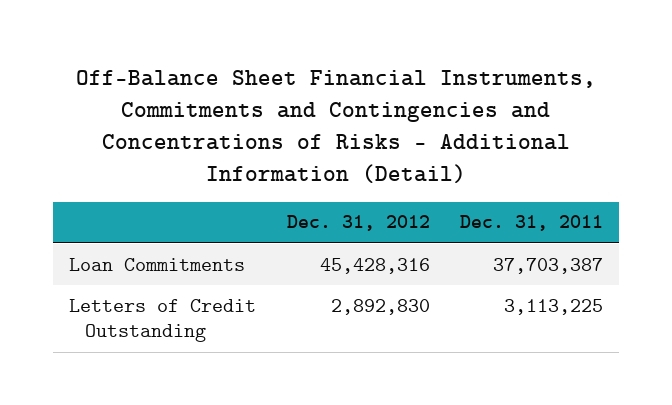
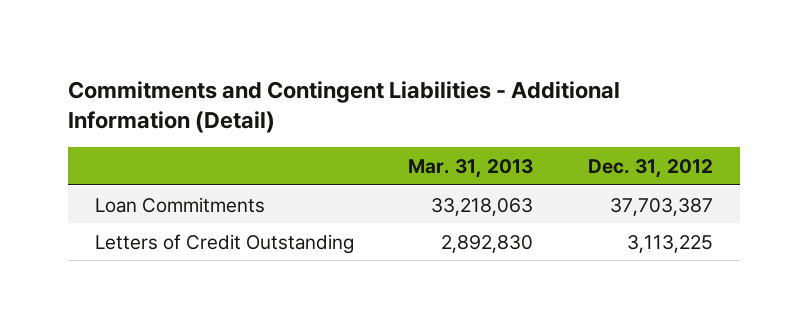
- Off-Balance Sheet Financial Instruments, Commitments and Contingencies and Concentrations of Risks - Additional Information (Detail)
+ Commitments and Contingent Liabilities - Additional Information (Detail)
- | Dec. 31, 2012 | Dec. 31, 2011
+ | Mar. 31, 2013 | Dec. 31, 2012
- Loan Commitments | 45,428,316 | 37,703,387
- Letters of Credit Outstanding | 2,892,830 | 3,113,225
+ Loan Commitments | 33,218,063 | 37,703,387
+ Letters of Credit Outstanding | 2,892,830 | 3,113,225

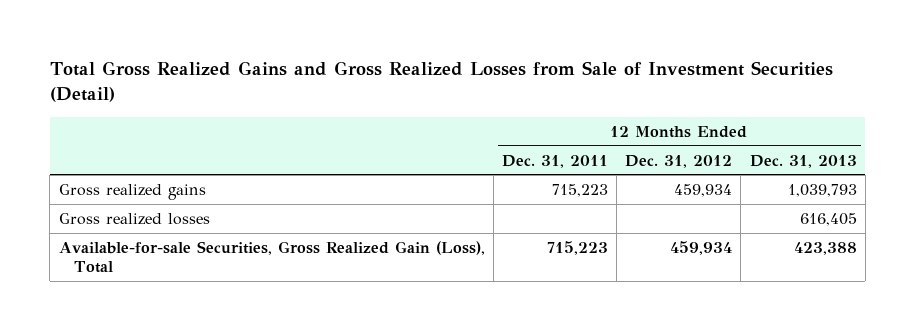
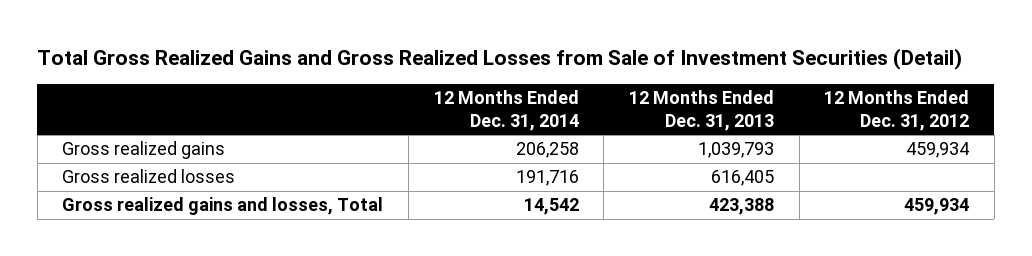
- | 12 Months Ended Dec. 31, 2011 | 12 Months Ended Dec. 31, 2012 | 12 Months Ended Dec. 31, 2013
+ | 12 Months Ended Dec. 31, 2014 | 12 Months Ended Dec. 31, 2013 | 12 Months Ended Dec. 31, 2012
- Available-for-sale Securities, Gross Realized Gain (Loss), Total | 715,223 | 459,934 | 423,388
+ Gross realized gains and losses, Total | 14,542 | 423,388 | 459,934

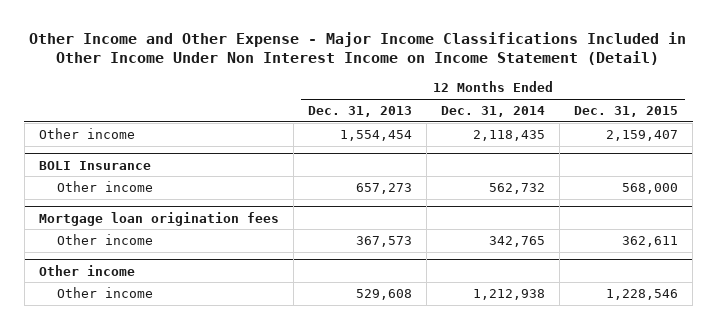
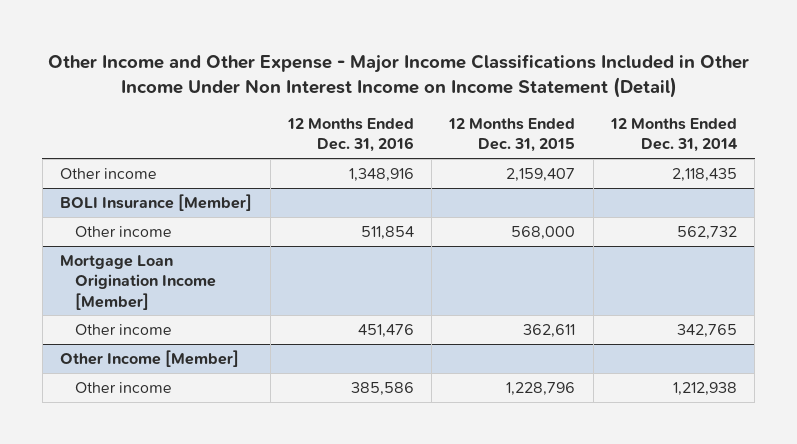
- | 12 Months Ended Dec. 31, 2013 | 12 Months Ended Dec. 31, 2014 | 12 Months Ended Dec. 31, 2015
+ | 12 Months Ended Dec. 31, 2016 | 12 Months Ended Dec. 31, 2015 | 12 Months Ended Dec. 31, 2014
- BOLI Insurance
+ BOLI Insurance [Member]
- Mortgage loan origination fees
+ Mortgage Loan Origination Income [Member]
- Other income
- Other income | 529,608 | 1,212,938 | 1,228,546
+ Other Income [Member]
+ Other income | 385,586 | 1,228,796 | 1,212,938

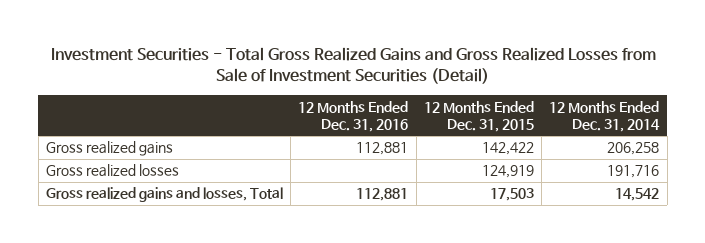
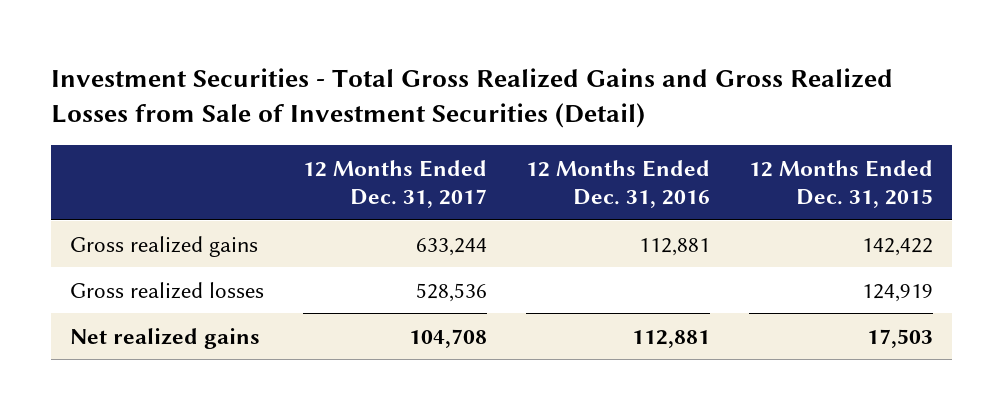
- | 12 Months Ended Dec. 31, 2016 | 12 Months Ended Dec. 31, 2015 | 12 Months Ended Dec. 31, 2014
+ | 12 Months Ended Dec. 31, 2017 | 12 Months Ended Dec. 31, 2016 | 12 Months Ended Dec. 31, 2015
- Gross realized gains and losses, Total | 112,881 | 17,503 | 14,542
+ Net realized gains | 104,708 | 112,881 | 17,503

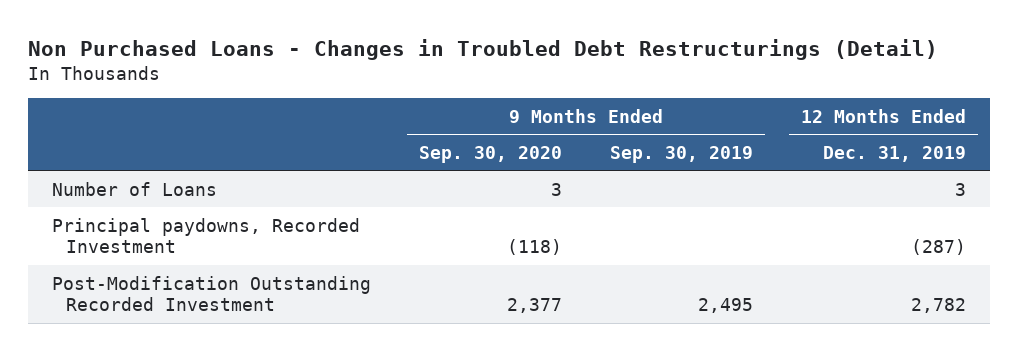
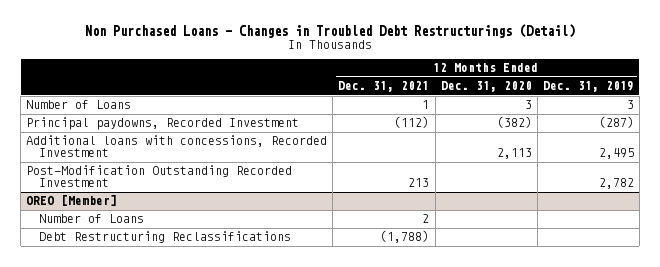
- | 9 Months Ended Sep. 30, 2020 | 9 Months Ended Sep. 30, 2019 | 12 Months Ended Dec. 31, 2019
+ | 12 Months Ended Dec. 31, 2021 | 12 Months Ended Dec. 31, 2020 | 12 Months Ended Dec. 31, 2019
+ Additional loans with concessions, Recorded Investment | | 2,113 | 2,495
+ OREO [Member]
+ Number of Loans | 2 | |
+ Debt Restructuring Reclassifications | (1,788) | |

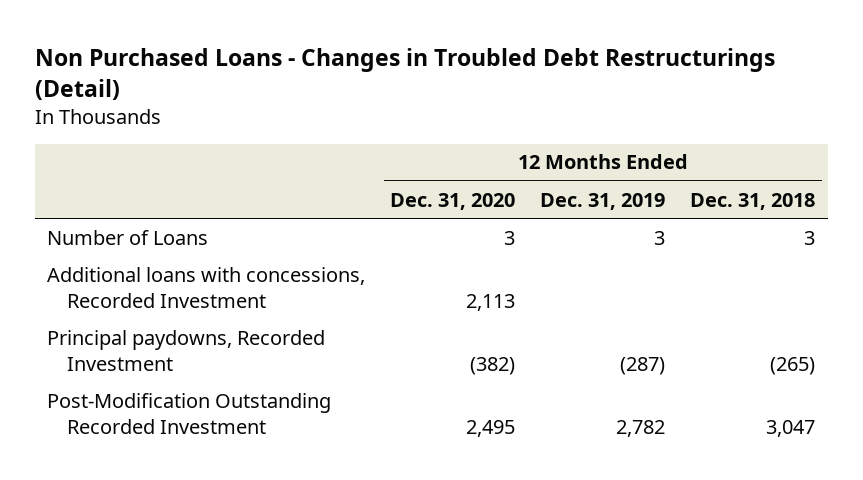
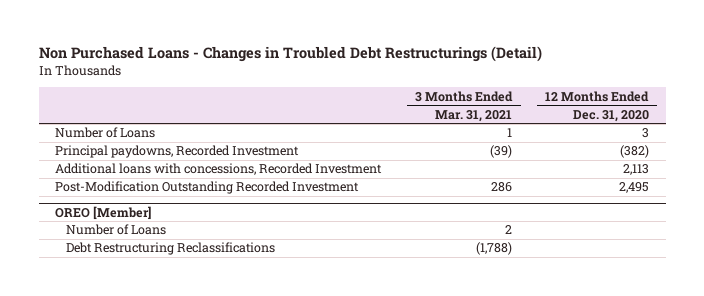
- | 12 Months Ended Dec. 31, 2020 | 12 Months Ended Dec. 31, 2019 | 12 Months Ended Dec. 31, 2018
+ | 3 Months Ended Mar. 31, 2021 | 12 Months Ended Dec. 31, 2020
moved down: Additional loans with concessions, Recorded Investment | | 2,113
+ OREO [Member]
+ Number of Loans | 2 |
+ Debt Restructuring Reclassifications | (1,788) |

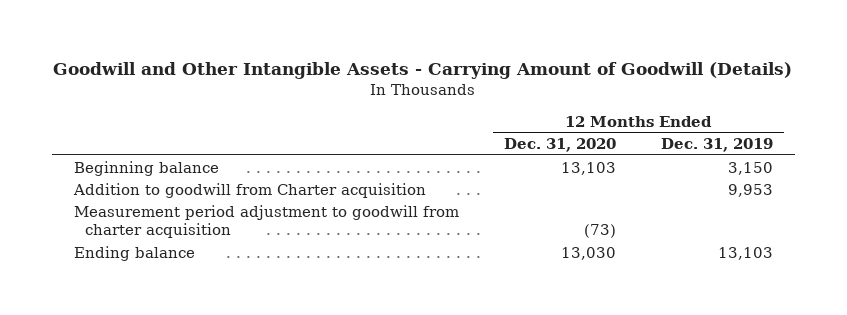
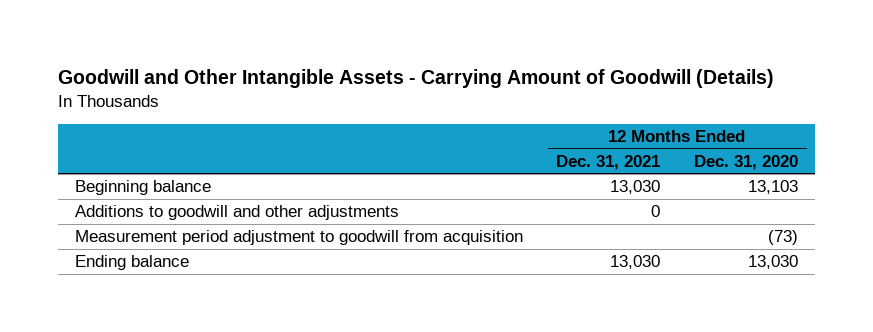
- | 12 Months Ended Dec. 31, 2020 | 12 Months Ended Dec. 31, 2019
+ | 12 Months Ended Dec. 31, 2021 | 12 Months Ended Dec. 31, 2020
- Addition to goodwill from Charter acquisition | | 9,953
- Measurement period adjustment to goodwill from charter acquisition | (73) |
+ Additions to goodwill and other adjustments | 0 |
+ Measurement period adjustment to goodwill from acquisition | | (73)

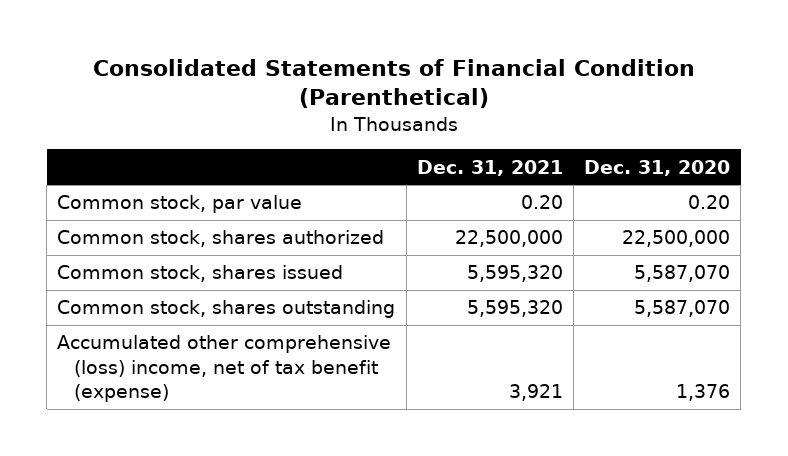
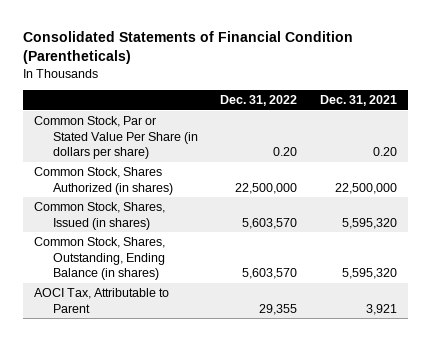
- Consolidated Statements of Financial Condition (Parenthetical)
+ Consolidated Statements of Financial Condition (Parentheticals)
- | Dec. 31, 2021 | Dec. 31, 2020
+ | Dec. 31, 2022 | Dec. 31, 2021
- Common stock, par value | 0.20 | 0.20
- Common stock, shares authorized | 22,500,000 | 22,500,000
- Common stock, shares issued | 5,595,320 | 5,587,070
- Common stock, shares outstanding | 5,595,320 | 5,587,070
- Accumulated other comprehensive (loss) income, net of tax benefit (expense) | 3,921 | 1,376
+ Common Stock, Par or Stated Value Per Share (in dollars per share) | 0.20 | 0.20
+ Common Stock, Shares Authorized (in shares) | 22,500,000 | 22,500,000
+ Common Stock, Shares, Issued (in shares) | 5,603,570 | 5,595,320
+ Common Stock, Shares, Outstanding, Ending Balance (in shares) | 5,603,570 | 5,595,320
+ AOCI Tax, Attributable to Parent | 29,355 | 3,921

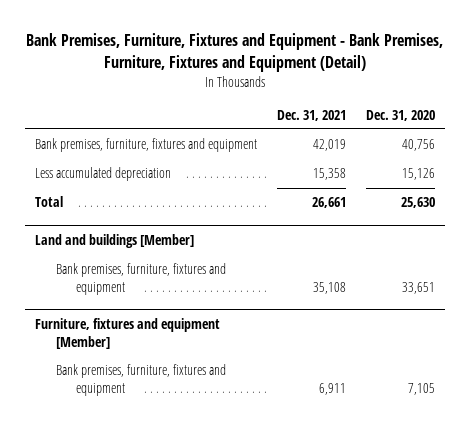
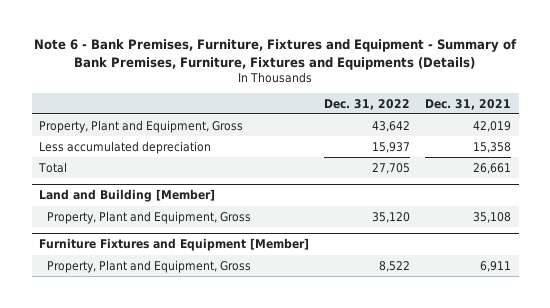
- Bank Premises, Furniture, Fixtures and Equipment - Bank Premises, Furniture, Fixtures and Equipment (Detail)
+ Note 6 - Bank Premises, Furniture, Fixtures and Equipment - Summary of Bank Premises, Furniture, Fixtures and Equipments (Details)
- | Dec. 31, 2021 | Dec. 31, 2020
+ | Dec. 31, 2022 | Dec. 31, 2021
- Bank premises, furniture, fixtures and equipment | 42,019 | 40,756
+ Property, Plant and Equipment, Gross | 43,642 | 42,019
- Land and buildings [Member]
- Bank premises, furniture, fixtures and equipment | 35,108 | 33,651
- Furniture, fixtures and equipment [Member]
- Bank premises, furniture, fixtures and equipment | 6,911 | 7,105
+ Land and Building [Member]
+ Property, Plant and Equipment, Gross | 35,120 | 35,108
+ Furniture Fixtures and Equipment [Member]
+ Property, Plant and Equipment, Gross | 8,522 | 6,911

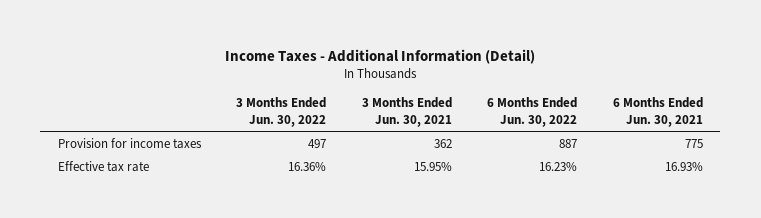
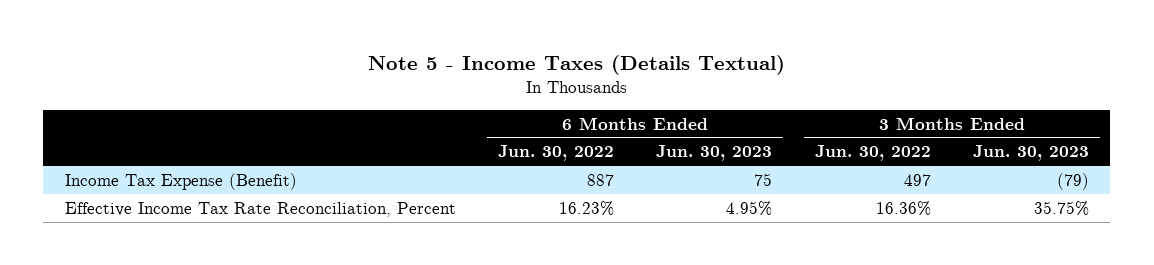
- Income Taxes - Additional Information (Detail)
+ Note 5 - Income Taxes (Details Textual)
- | 3 Months Ended Jun. 30, 2022 | 3 Months Ended Jun. 30, 2021 | 6 Months Ended Jun. 30, 2022 | 6 Months Ended Jun. 30, 2021
+ | 6 Months Ended Jun. 30, 2022 | 6 Months Ended Jun. 30, 2023 | 3 Months Ended Jun. 30, 2022 | 3 Months Ended Jun. 30, 2023
- Provision for income taxes | 497 | 362 | 887 | 775
- Effective tax rate | 16.36% | 15.95% | 16.23% | 16.93%
+ Income Tax Expense (Benefit) | 887 | 75 | 497 | (79)
+ Effective Income Tax Rate Reconciliation, Percent | 16.23% | 4.95% | 16.36% | 35.75%

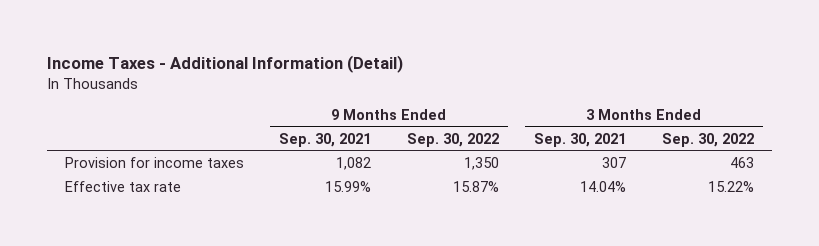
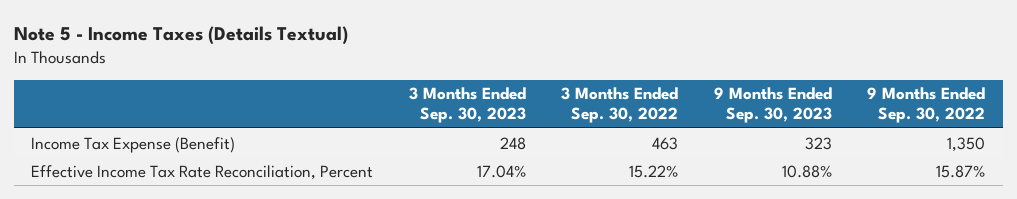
- Income Taxes - Additional Information (Detail)
+ Note 5 - Income Taxes (Details Textual)
- | 9 Months Ended Sep. 30, 2021 | 9 Months Ended Sep. 30, 2022 | 3 Months Ended Sep. 30, 2021 | 3 Months Ended Sep. 30, 2022
+ | 3 Months Ended Sep. 30, 2023 | 3 Months Ended Sep. 30, 2022 | 9 Months Ended Sep. 30, 2023 | 9 Months Ended Sep. 30, 2022
- Provision for income taxes | 1,082 | 1,350 | 307 | 463
- Effective tax rate | 15.99% | 15.87% | 14.04% | 15.22%
+ Income Tax Expense (Benefit) | 248 | 463 | 323 | 1,350
+ Effective Income Tax Rate Reconciliation, Percent | 17.04% | 15.22% | 10.88% | 15.87%

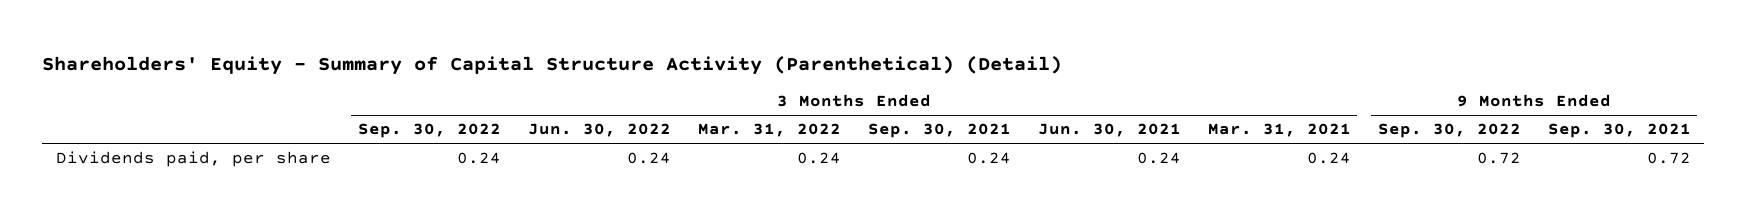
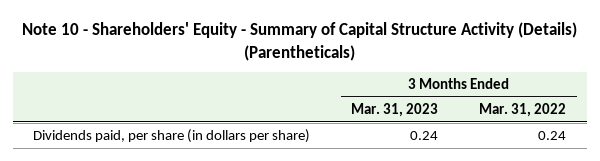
- Shareholders' Equity - Summary of Capital Structure Activity (Parenthetical) (Detail)
+ Note 10 - Shareholders' Equity - Summary of Capital Structure Activity (Details) (Parentheticals)
- | 3 Months Ended Sep. 30, 2022 | 3 Months Ended Jun. 30, 2022 | 3 Months Ended Mar. 31, 2022 | 3 Months Ended Sep. 30, 2021 | 3 Months Ended Jun. 30, 2021 | 3 Months Ended Mar. 31, 2021 | 9 Months Ended Sep. 30, 2022 | 9 Months Ended Sep. 30, 2021
+ | 3 Months Ended Mar. 31, 2023 | 3 Months Ended Mar. 31, 2022
- Dividends paid, per share | 0.24 | 0.24 | 0.24 | 0.24 | 0.24 | 0.24 | 0.72 | 0.72
+ Dividends paid, per share (in dollars per share) | 0.24 | 0.24

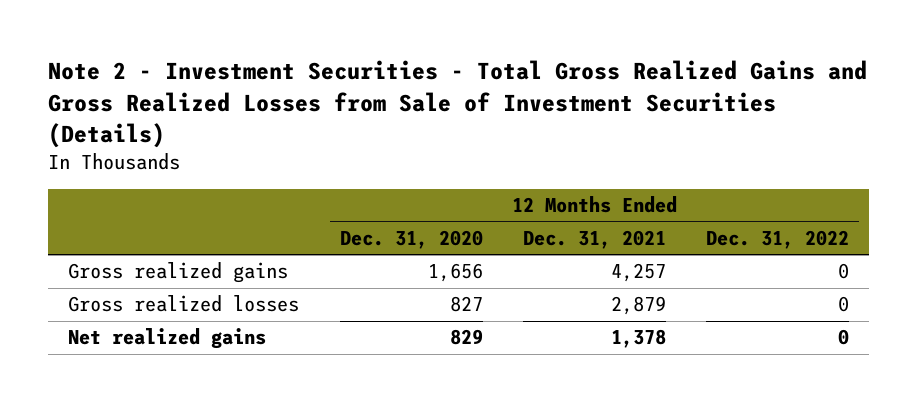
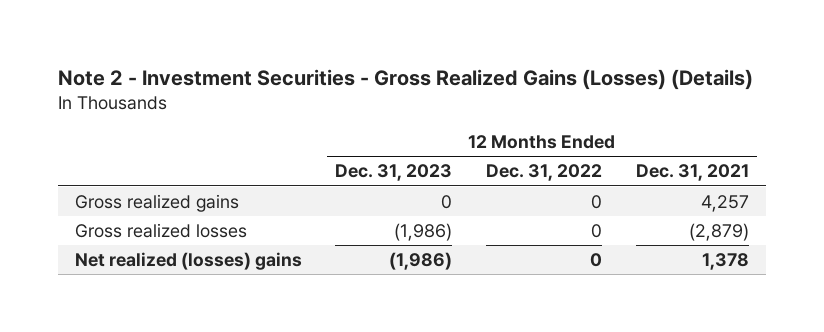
- Note 2 - Investment Securities - Total Gross Realized Gains and Gross Realized Losses from Sale of Investment Securities (Details)
+ Note 2 - Investment Securities - Gross Realized Gains (Losses) (Details)
- | 12 Months Ended Dec. 31, 2020 | 12 Months Ended Dec. 31, 2021 | 12 Months Ended Dec. 31, 2022
+ | 12 Months Ended Dec. 31, 2023 | 12 Months Ended Dec. 31, 2022 | 12 Months Ended Dec. 31, 2021
- Gross realized losses | 827 | 2,879 | 0
- Net realized gains | 829 | 1,378 | 0
+ Gross realized losses | (1,986) | 0 | (2,879)
+ Net realized (losses) gains | (1,986) | 0 | 1,378

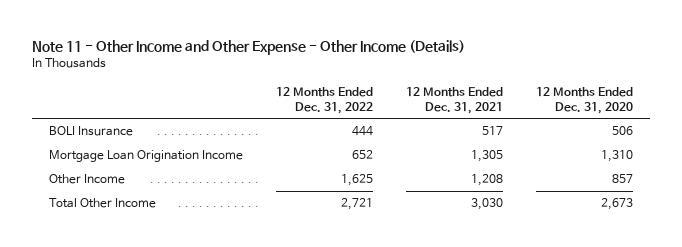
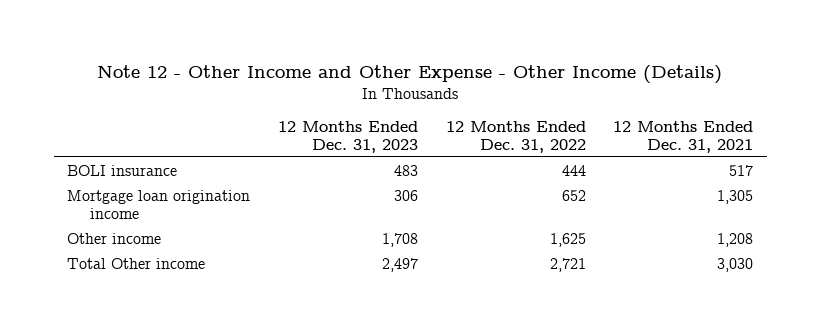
- Note 11 - Other Income and Other Expense - Other Income (Details)
+ Note 12 - Other Income and Other Expense - Other Income (Details)
- | 12 Months Ended Dec. 31, 2022 | 12 Months Ended Dec. 31, 2021 | 12 Months Ended Dec. 31, 2020
+ | 12 Months Ended Dec. 31, 2023 | 12 Months Ended Dec. 31, 2022 | 12 Months Ended Dec. 31, 2021
- BOLI Insurance | 444 | 517 | 506
- Mortgage Loan Origination Income | 652 | 1,305 | 1,310
- Other Income | 1,625 | 1,208 | 857
- Total Other Income | 2,721 | 3,030 | 2,673
+ BOLI insurance | 483 | 444 | 517
+ Mortgage loan origination income | 306 | 652 | 1,305
+ Other income | 1,708 | 1,625 | 1,208
+ Total Other income | 2,497 | 2,721 | 3,030

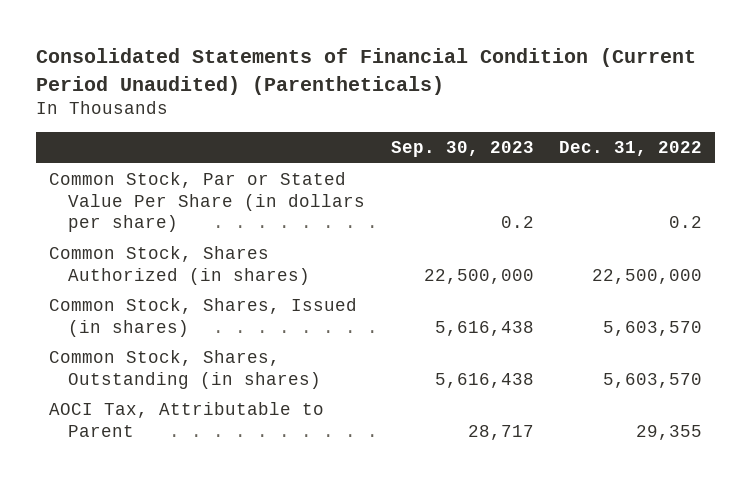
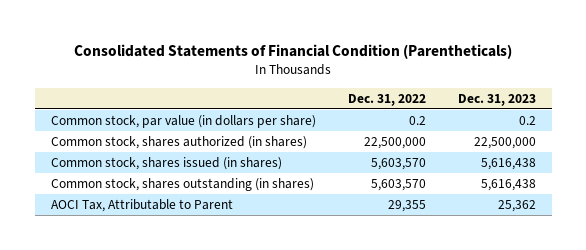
- Consolidated Statements of Financial Condition (Current Period Unaudited) (Parentheticals)
+ Consolidated Statements of Financial Condition (Parentheticals)
- | Sep. 30, 2023 | Dec. 31, 2022
+ | Dec. 31, 2022 | Dec. 31, 2023
- Common Stock, Par or Stated Value Per Share (in dollars per share) | 0.2 | 0.2
- Common Stock, Shares Authorized (in shares) | 22,500,000 | 22,500,000
- Common Stock, Shares, Issued (in shares) | 5,616,438 | 5,603,570
- Common Stock, Shares, Outstanding (in shares) | 5,616,438 | 5,603,570
+ Common stock, par value (in dollars per share) | 0.2 | 0.2
+ Common stock, shares authorized (in shares) | 22,500,000 | 22,500,000
+ Common stock, shares issued (in shares) | 5,603,570 | 5,616,438
+ Common stock, shares outstanding (in shares) | 5,603,570 | 5,616,438

